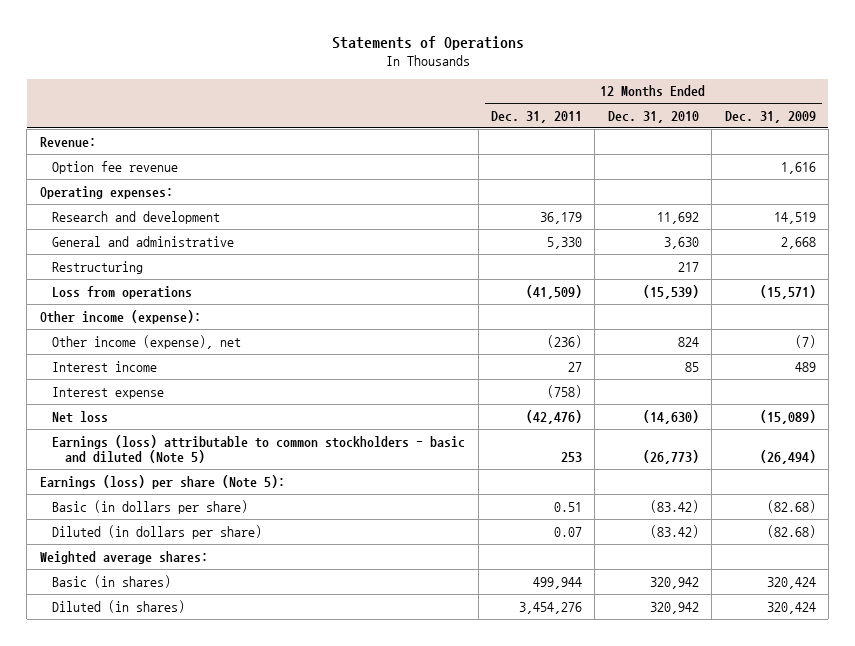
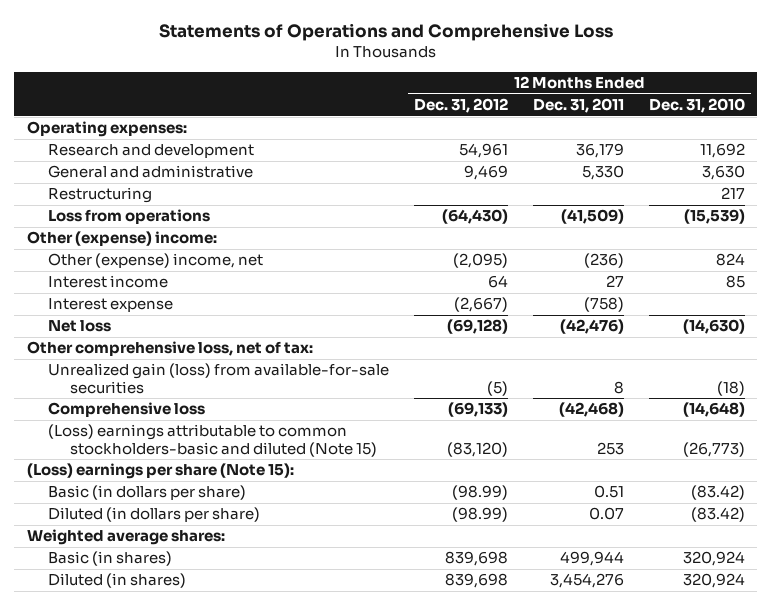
- Statements of Operations
+ Statements of Operations and Comprehensive Loss
- | 12 Months Ended Dec. 31, 2011 | 12 Months Ended Dec. 31, 2010 | 12 Months Ended Dec. 31, 2009
+ | 12 Months Ended Dec. 31, 2012 | 12 Months Ended Dec. 31, 2011 | 12 Months Ended Dec. 31, 2010
- Revenue:
- Option fee revenue | | | 1,616
- Other income (expense):
- Other income (expense), net | (236) | 824 | (7)
+ Other (expense) income:
+ Other (expense) income, net | (2,095) | (236) | 824
- Earnings (loss) attributable to common stockholders - basic and diluted (Note 5) | 253 | (26,773) | (26,494)
- Earnings (loss) per share (Note 5):
+ Other comprehensive loss, net of tax:
+ Unrealized gain (loss) from available-for-sale securities | (5) | 8 | (18)
+ Comprehensive loss | (69,133) | (42,468) | (14,648)
+ (Loss) earnings attributable to common stockholders-basic and diluted (Note 15) | (83,120) | 253 | (26,773)
+ (Loss) earnings per share (Note 15):
- Basic (in shares) | 499,944 | 320,942 | 320,424
- Diluted (in shares) | 3,454,276 | 320,942 | 320,424
+ Basic (in shares) | 839,698 | 499,944 | 320,924
+ Diluted (in shares) | 839,698 | 3,454,276 | 320,924

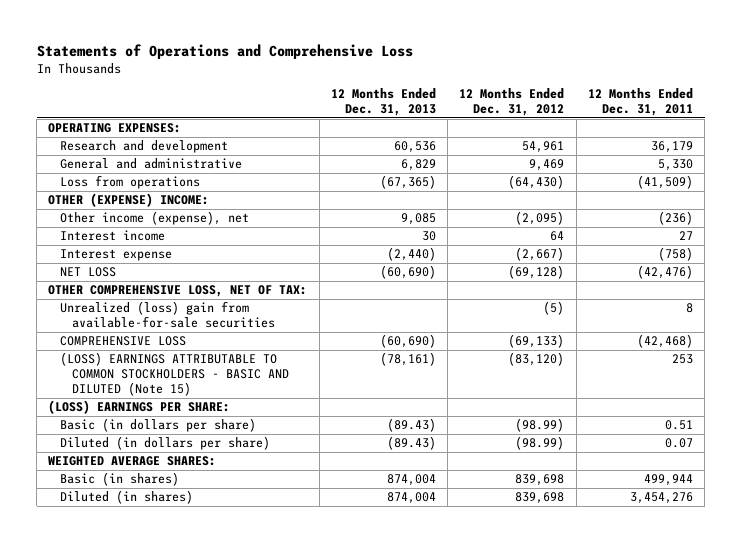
- | 12 Months Ended Dec. 31, 2012 | 12 Months Ended Dec. 31, 2011 | 12 Months Ended Dec. 31, 2010
+ | 12 Months Ended Dec. 31, 2013 | 12 Months Ended Dec. 31, 2012 | 12 Months Ended Dec. 31, 2011
- Operating expenses:
+ OPERATING EXPENSES:
- Restructuring | | | 217
- Other (expense) income:
- Other (expense) income, net | (2,095) | (236) | 824
+ OTHER (EXPENSE) INCOME:
+ Other income (expense), net | 9,085 | (2,095) | (236)
- Net loss | (69,128) | (42,476) | (14,630)
- Other comprehensive loss, net of tax:
- Unrealized gain (loss) from available-for-sale securities | (5) | 8 | (18)
- Comprehensive loss | (69,133) | (42,468) | (14,648)
- (Loss) earnings attributable to common stockholders-basic and diluted (Note 15) | (83,120) | 253 | (26,773)
- (Loss) earnings per share (Note 15):
+ NET LOSS | (60,690) | (69,128) | (42,476)
+ OTHER COMPREHENSIVE LOSS, NET OF TAX:
+ Unrealized (loss) gain from available-for-sale securities | | (5) | 8
+ COMPREHENSIVE LOSS | (60,690) | (69,133) | (42,468)
+ (LOSS) EARNINGS ATTRIBUTABLE TO COMMON STOCKHOLDERS - BASIC AND DILUTED (Note 15) | (78,161) | (83,120) | 253
+ (LOSS) EARNINGS PER SHARE:
- Weighted average shares:
+ WEIGHTED AVERAGE SHARES:

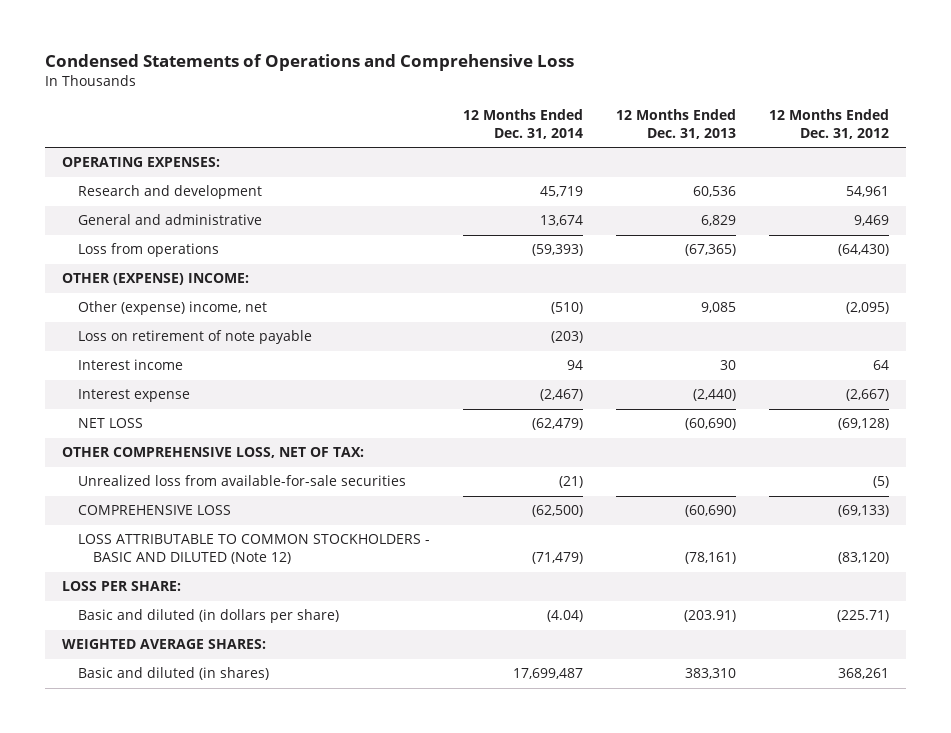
- Statements of Operations and Comprehensive Loss
+ Condensed Statements of Operations and Comprehensive Loss
- | 12 Months Ended Dec. 31, 2013 | 12 Months Ended Dec. 31, 2012 | 12 Months Ended Dec. 31, 2011
+ | 12 Months Ended Dec. 31, 2014 | 12 Months Ended Dec. 31, 2013 | 12 Months Ended Dec. 31, 2012
- Other income (expense), net | 9,085 | (2,095) | (236)
+ Other (expense) income, net | (510) | 9,085 | (2,095)
+ Loss on retirement of note payable | (203) | |
- Unrealized (loss) gain from available-for-sale securities | | (5) | 8
+ Unrealized loss from available-for-sale securities | (21) | | (5)
- (LOSS) EARNINGS ATTRIBUTABLE TO COMMON STOCKHOLDERS - BASIC AND DILUTED (Note 15) | (78,161) | (83,120) | 253
- (LOSS) EARNINGS PER SHARE:
- Basic (in dollars per share) | (89.43) | (98.99) | 0.51
- Diluted (in dollars per share) | (89.43) | (98.99) | 0.07
+ LOSS ATTRIBUTABLE TO COMMON STOCKHOLDERS - BASIC AND DILUTED (Note 12) | (71,479) | (78,161) | (83,120)
+ LOSS PER SHARE:
+ Basic and diluted (in dollars per share) | (4.04) | (203.91) | (225.71)
- Basic (in shares) | 874,004 | 839,698 | 499,944
- Diluted (in shares) | 874,004 | 839,698 | 3,454,276
+ Basic and diluted (in shares) | 17,699,487 | 383,310 | 368,261

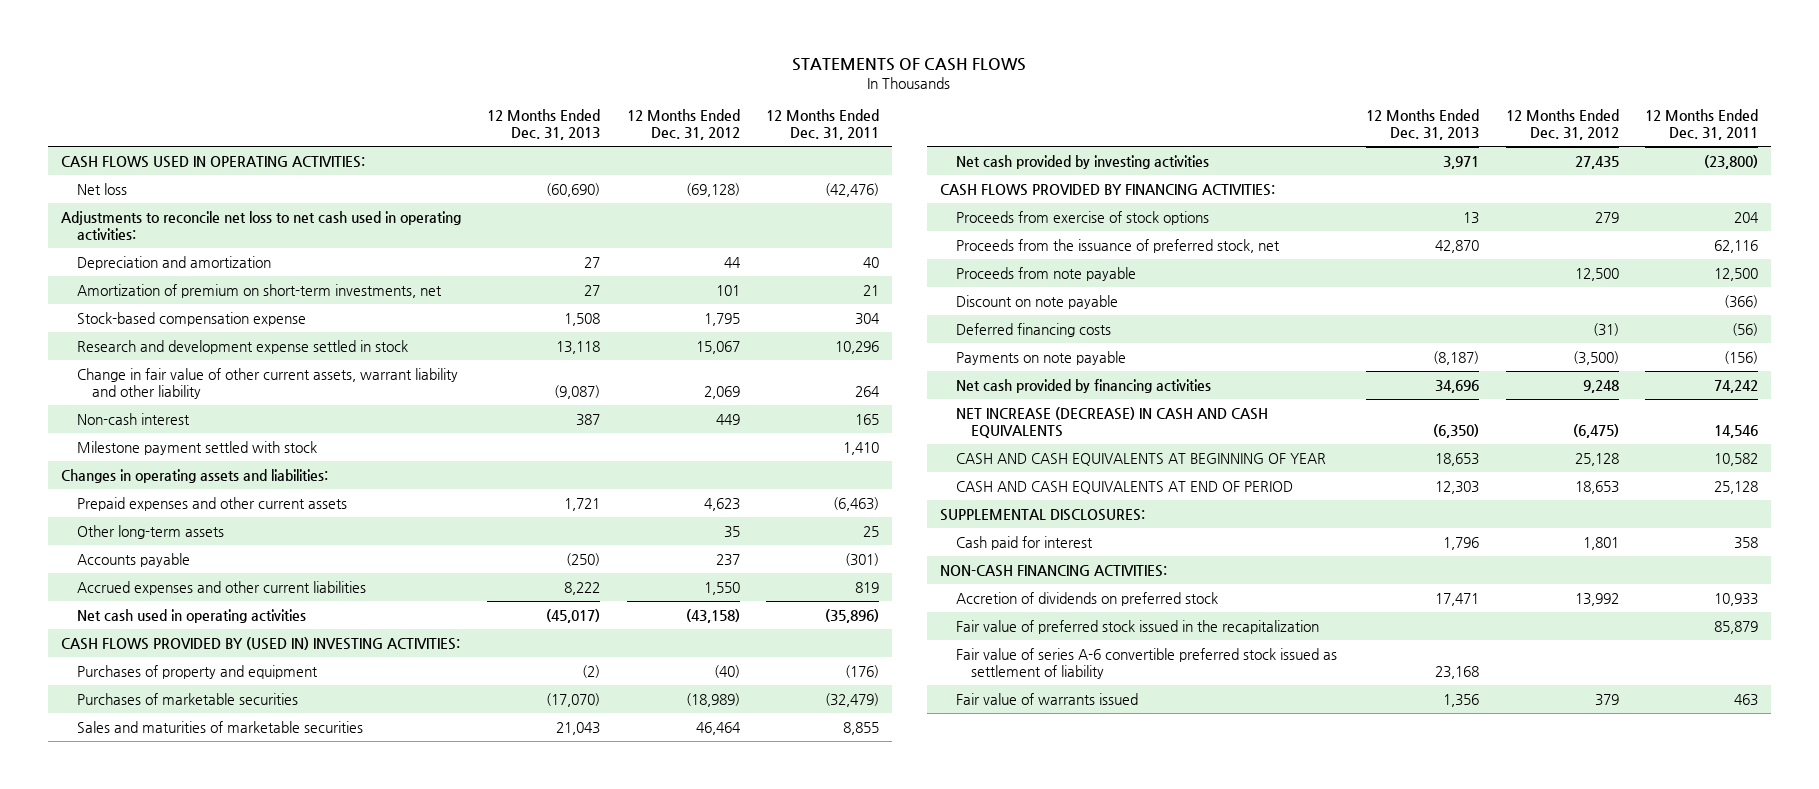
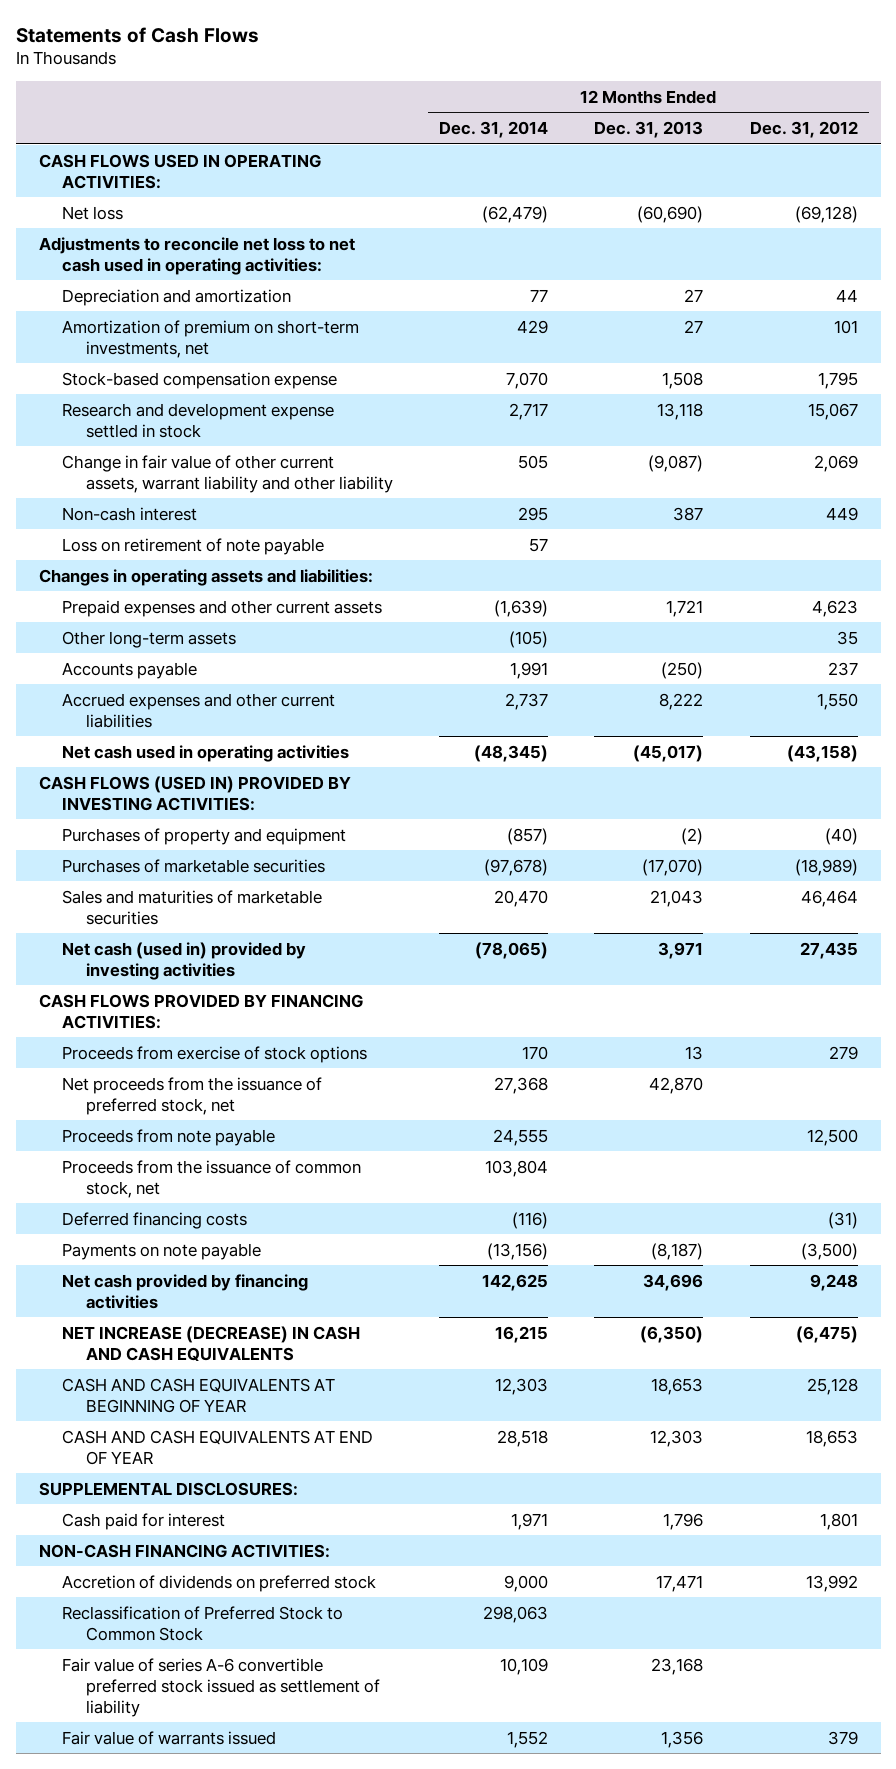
- STATEMENTS OF CASH FLOWS
+ Statements of Cash Flows
- | 12 Months Ended Dec. 31, 2013 | 12 Months Ended Dec. 31, 2012 | 12 Months Ended Dec. 31, 2011
+ | 12 Months Ended Dec. 31, 2014 | 12 Months Ended Dec. 31, 2013 | 12 Months Ended Dec. 31, 2012
- Milestone payment settled with stock | | | 1,410
+ Loss on retirement of note payable | 57 | |
- CASH FLOWS PROVIDED BY (USED IN) INVESTING ACTIVITIES:
+ CASH FLOWS (USED IN) PROVIDED BY INVESTING ACTIVITIES:
- Net cash provided by investing activities | 3,971 | 27,435 | (23,800)
+ Net cash (used in) provided by investing activities | (78,065) | 3,971 | 27,435
- Proceeds from the issuance of preferred stock, net | 42,870 | | 62,116
+ Net proceeds from the issuance of preferred stock, net | 27,368 | 42,870 |
- Discount on note payable | | | (366)
+ Proceeds from the issuance of common stock, net | 103,804 | |
- CASH AND CASH EQUIVALENTS AT END OF PERIOD | 12,303 | 18,653 | 25,128
+ CASH AND CASH EQUIVALENTS AT END OF YEAR | 28,518 | 12,303 | 18,653
- Fair value of preferred stock issued in the recapitalization | | | 85,879
+ Reclassification of Preferred Stock to Common Stock | 298,063 | |

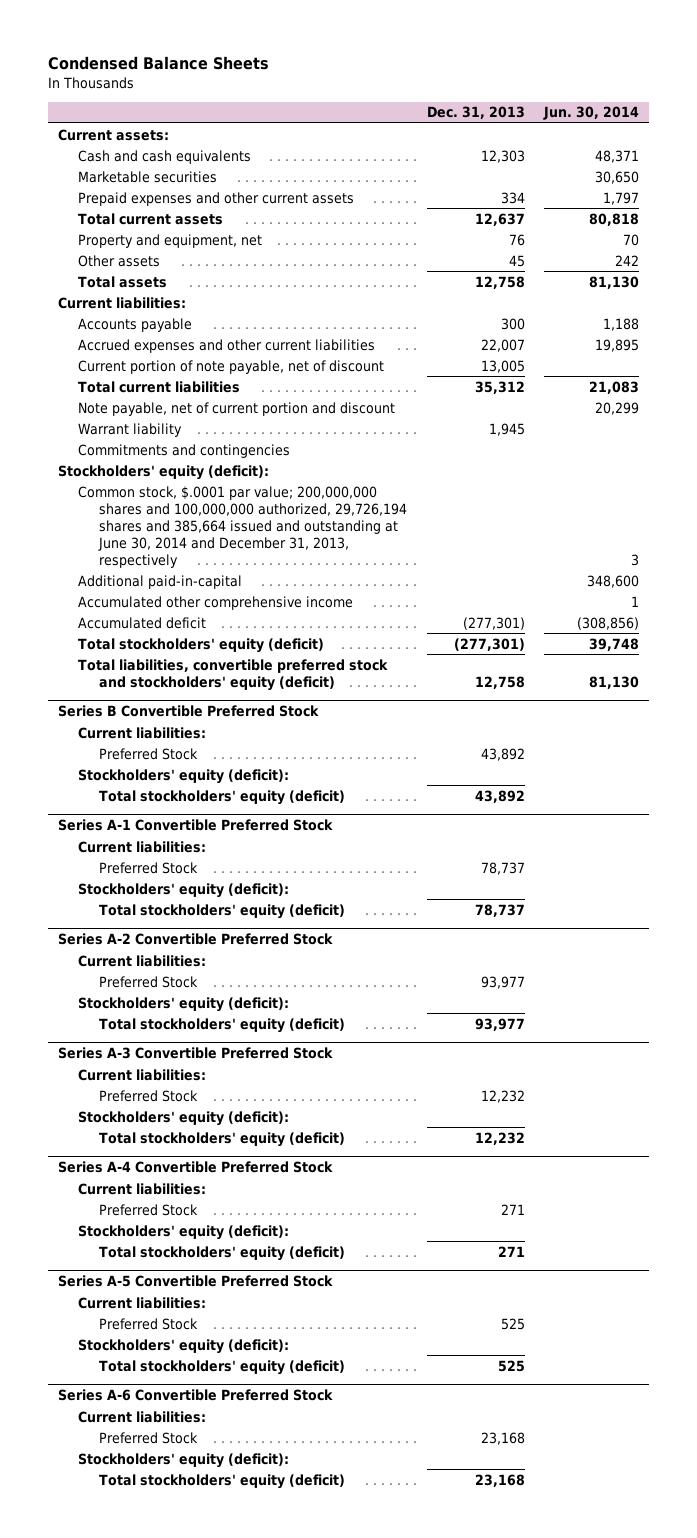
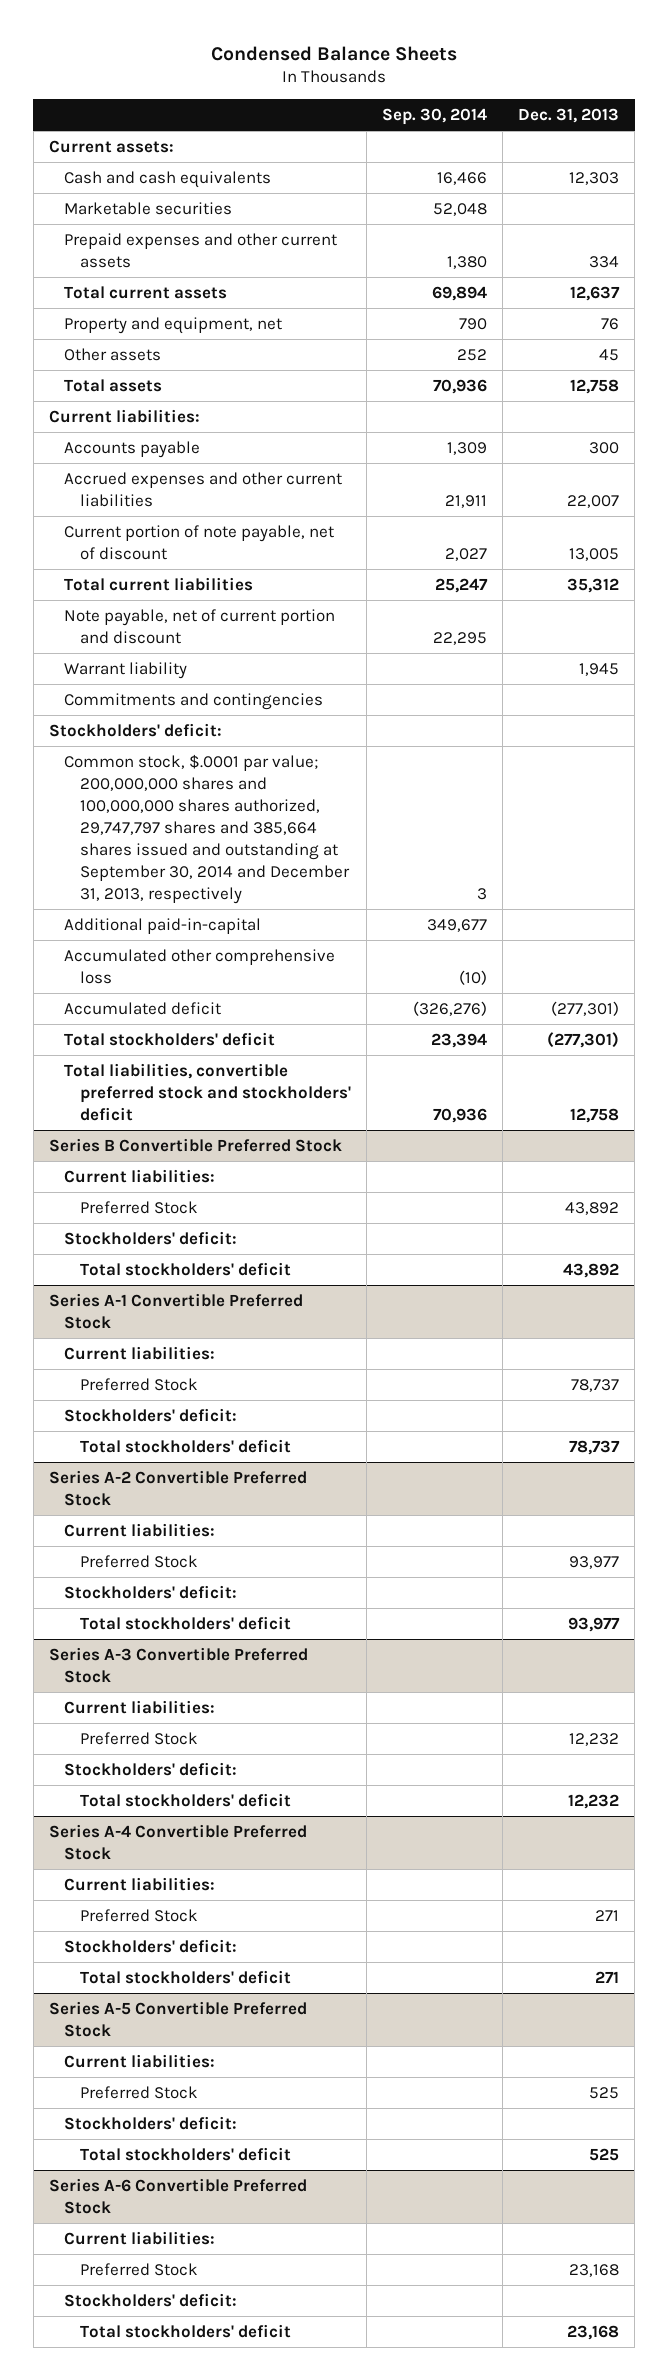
- | Dec. 31, 2013 | Jun. 30, 2014
+ | Sep. 30, 2014 | Dec. 31, 2013
- Stockholders' equity (deficit):
- Common stock, $.0001 par value; 200,000,000 shares and 100,000,000 authorized, 29,726,194 shares and 385,664 issued and outstanding at June 30, 2014 and December 31, 2013, respectively | | 3
+ Stockholders' deficit:
+ Common stock, $.0001 par value; 200,000,000 shares and 100,000,000 shares authorized, 29,747,797 shares and 385,664 shares issued and outstanding at September 30, 2014 and December 31, 2013, respectively | 3 |
- Accumulated other comprehensive income | | 1
+ Accumulated other comprehensive loss | (10) |
- Total stockholders' equity (deficit) | (277,301) | 39,748
- Total liabilities, convertible preferred stock and stockholders' equity (deficit) | 12,758 | 81,130
+ Total stockholders' deficit | 23,394 | (277,301)
+ Total liabilities, convertible preferred stock and stockholders' deficit | 70,936 | 12,758
@ Series B Convertible Preferred Stock
- Stockholders' equity (deficit):
- Total stockholders' equity (deficit) | 43,892 |
+ Stockholders' deficit:
+ Total stockholders' deficit | | 43,892
@ Series A-1 Convertible Preferred Stock
- Stockholders' equity (deficit):
- Total stockholders' equity (deficit) | 78,737 |
+ Stockholders' deficit:
+ Total stockholders' deficit | | 78,737
@ Series A-2 Convertible Preferred Stock
- Stockholders' equity (deficit):
- Total stockholders' equity (deficit) | 93,977 |
+ Stockholders' deficit:
+ Total stockholders' deficit | | 93,977
@ Series A-3 Convertible Preferred Stock
- Stockholders' equity (deficit):
- Total stockholders' equity (deficit) | 12,232 |
+ Stockholders' deficit:
+ Total stockholders' deficit | | 12,232
@ Series A-4 Convertible Preferred Stock
- Stockholders' equity (deficit):
- Total stockholders' equity (deficit) | 271 |
+ Stockholders' deficit:
+ Total stockholders' deficit | | 271
@ Series A-5 Convertible Preferred Stock
- Stockholders' equity (deficit):
- Total stockholders' equity (deficit) | 525 |
+ Stockholders' deficit:
+ Total stockholders' deficit | | 525
@ Series A-6 Convertible Preferred Stock
- Stockholders' equity (deficit):
- Total stockholders' equity (deficit) | 23,168 |
+ Stockholders' deficit:
+ Total stockholders' deficit | | 23,168

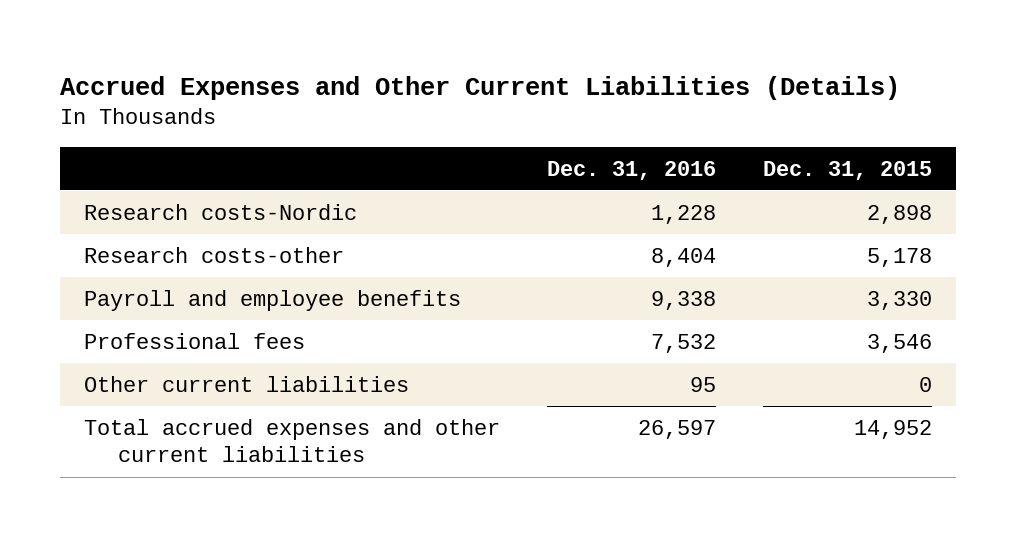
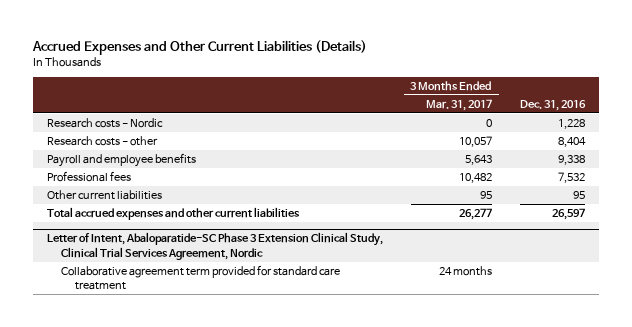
- | Dec. 31, 2016 | Dec. 31, 2015
+ | 3 Months Ended Mar. 31, 2017 | Dec. 31, 2016
- Research costs-Nordic | 1,228 | 2,898
- Research costs-other | 8,404 | 5,178
+ Research costs - Nordic | 0 | 1,228
+ Research costs - other | 10,057 | 8,404
+ Letter of Intent, Abaloparatide-SC Phase 3 Extension Clinical Study, Clinical Trial Services Agreement, Nordic
+ Collaborative agreement term provided for standard care treatment | 24 months |

